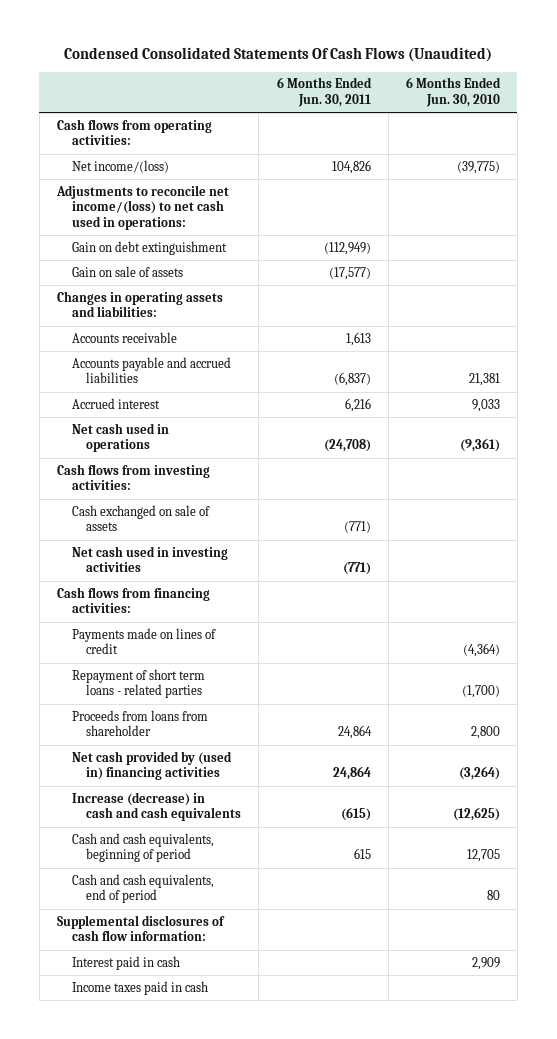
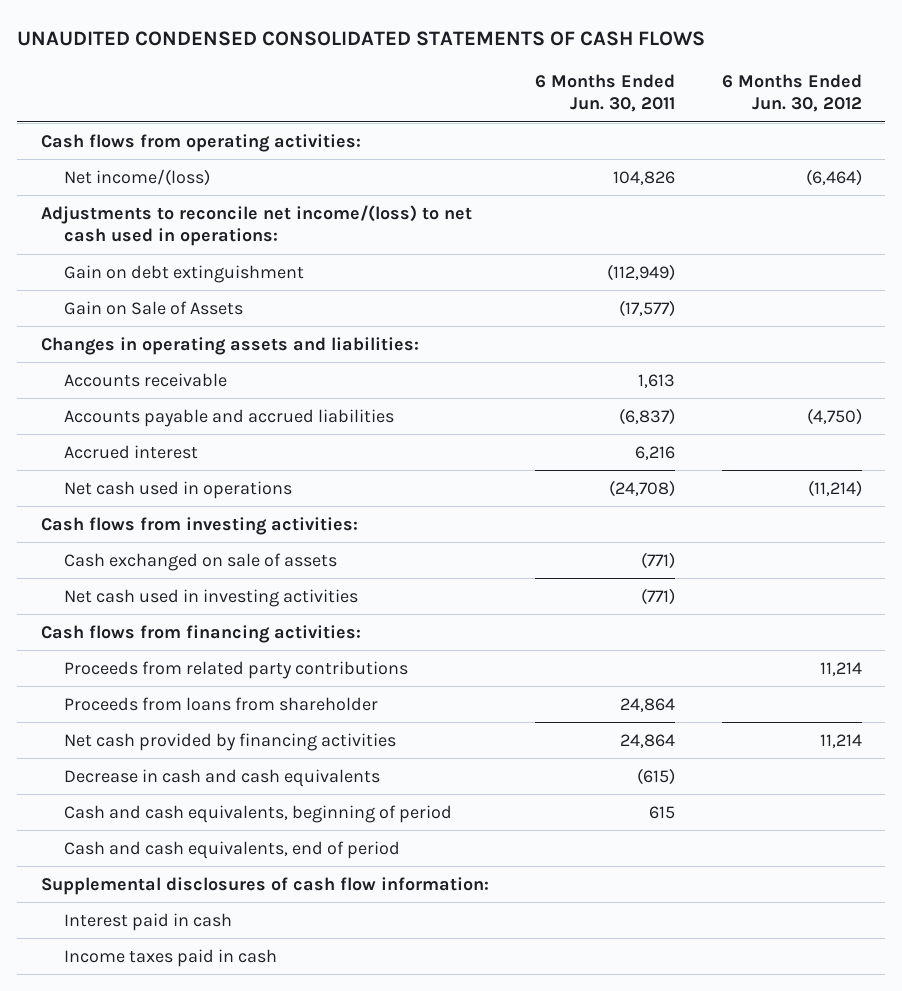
- Condensed Consolidated Statements Of Cash Flows (Unaudited)
+ UNAUDITED CONDENSED CONSOLIDATED STATEMENTS OF CASH FLOWS
- | 6 Months Ended Jun. 30, 2011 | 6 Months Ended Jun. 30, 2010
+ | 6 Months Ended Jun. 30, 2011 | 6 Months Ended Jun. 30, 2012
- Gain on sale of assets | (17,577) |
+ Gain on Sale of Assets | (17,577) |
- Payments made on lines of credit | | (4,364)
- Repayment of short term loans - related parties | | (1,700)
+ Proceeds from related party contributions | | 11,214
- Net cash provided by (used in) financing activities | 24,864 | (3,264)
- Increase (decrease) in cash and cash equivalents | (615) | (12,625)
+ Net cash provided by financing activities | 24,864 | 11,214
+ Decrease in cash and cash equivalents | (615) |

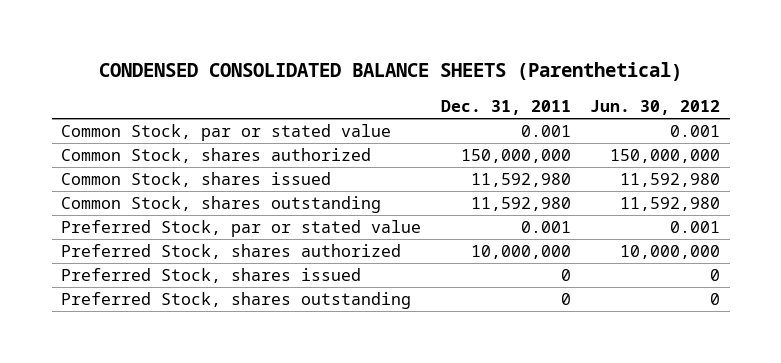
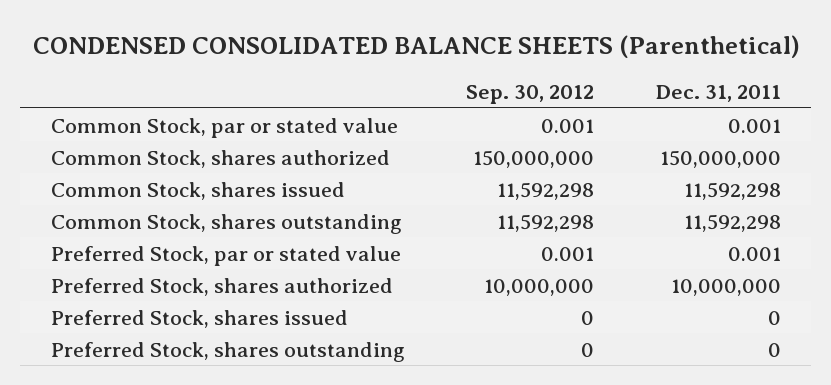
- | Dec. 31, 2011 | Jun. 30, 2012
+ | Sep. 30, 2012 | Dec. 31, 2011
- Common Stock, shares issued | 11,592,980 | 11,592,980
- Common Stock, shares outstanding | 11,592,980 | 11,592,980
+ Common Stock, shares issued | 11,592,298 | 11,592,298
+ Common Stock, shares outstanding | 11,592,298 | 11,592,298

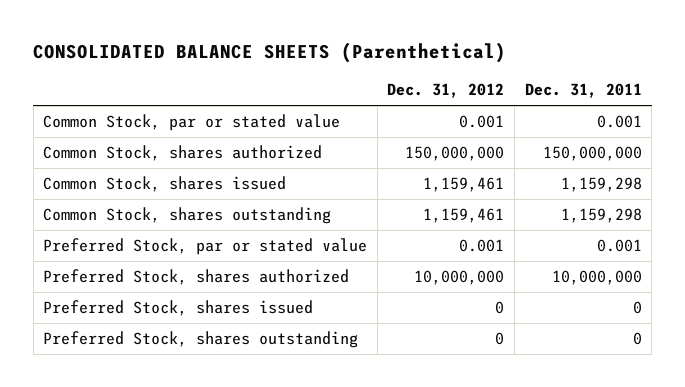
- CONDENSED CONSOLIDATED BALANCE SHEETS (Parenthetical)
+ CONSOLIDATED BALANCE SHEETS (Parenthetical)
- | Sep. 30, 2012 | Dec. 31, 2011
+ | Dec. 31, 2012 | Dec. 31, 2011
- Common Stock, shares issued | 11,592,298 | 11,592,298
- Common Stock, shares outstanding | 11,592,298 | 11,592,298
+ Common Stock, shares issued | 1,159,461 | 1,159,298
+ Common Stock, shares outstanding | 1,159,461 | 1,159,298

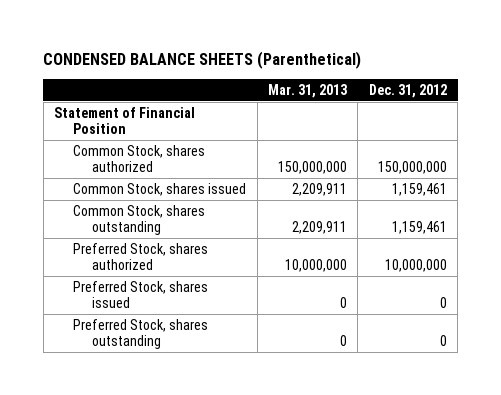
- CONSOLIDATED BALANCE SHEETS (Parenthetical)
+ CONDENSED BALANCE SHEETS (Parenthetical)
- | Dec. 31, 2012 | Dec. 31, 2011
+ | Mar. 31, 2013 | Dec. 31, 2012
- Common Stock, par or stated value | 0.001 | 0.001
+ Statement of Financial Position
- Preferred Stock, par or stated value | 0.001 | 0.001

